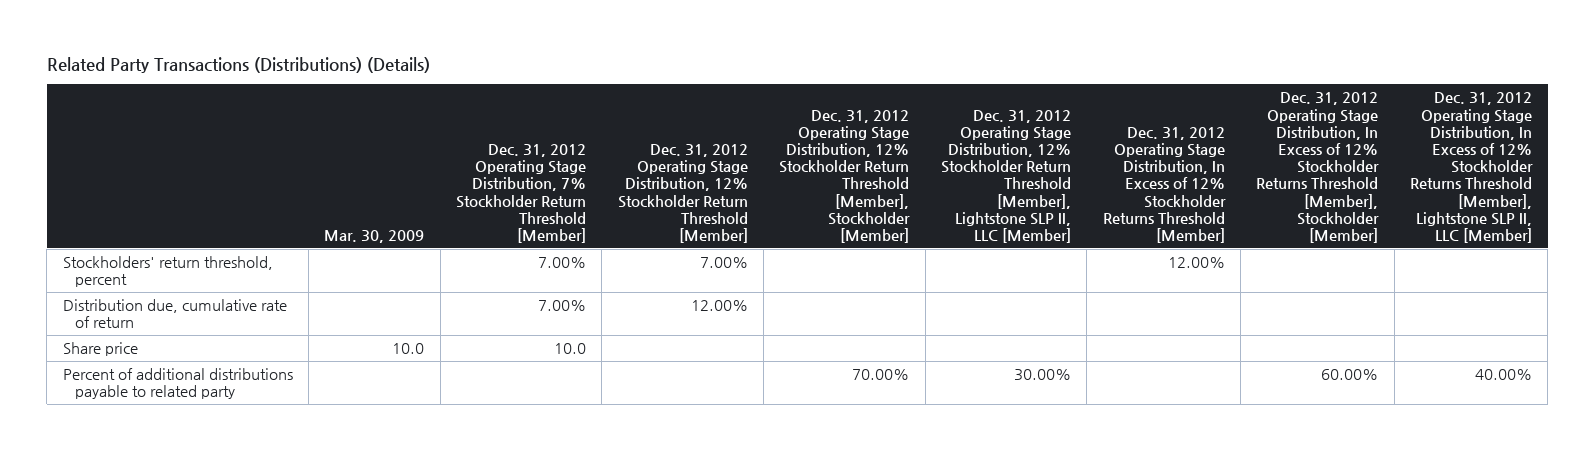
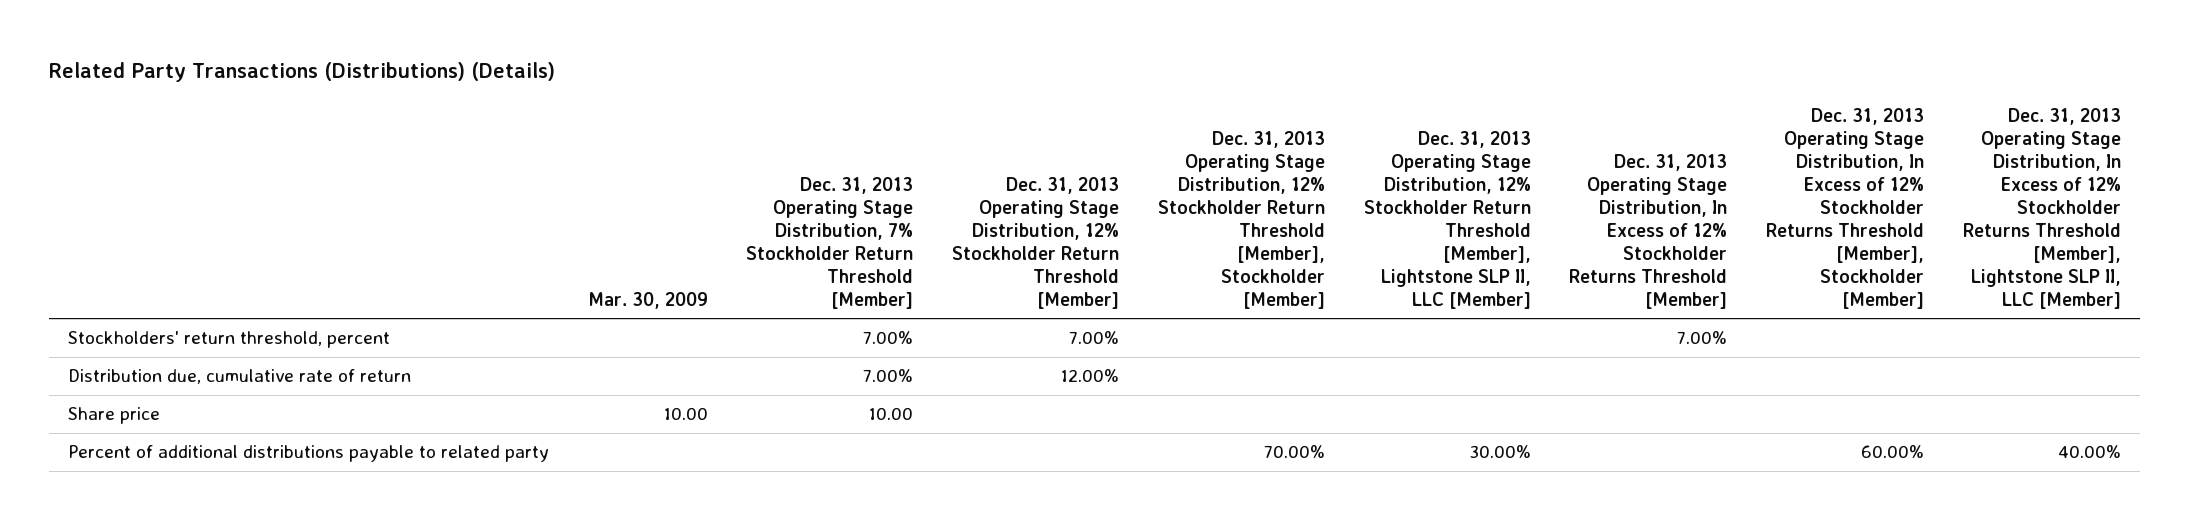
- | Mar. 30, 2009 | Dec. 31, 2012 Operating Stage Distribution, 7% Stockholder Return Threshold [Member] | Dec. 31, 2012 Operating Stage Distribution, 12% Stockholder Return Threshold [Member] | Dec. 31, 2012 Operating Stage Distribution, 12% Stockholder Return Threshold [Member], Stockholder [Member] | Dec. 31, 2012 Operating Stage Distribution, 12% Stockholder Return Threshold [Member], Lightstone SLP II, LLC [Member] | Dec. 31, 2012 Operating Stage Distribution, In Excess of 12% Stockholder Returns Threshold [Member] | Dec. 31, 2012 Operating Stage Distribution, In Excess of 12% Stockholder Returns Threshold [Member], Stockholder [Member] | Dec. 31, 2012 Operating Stage Distribution, In Excess of 12% Stockholder Returns Threshold [Member], Lightstone SLP II, LLC [Member]
+ | Mar. 30, 2009 | Dec. 31, 2013 Operating Stage Distribution, 7% Stockholder Return Threshold [Member] | Dec. 31, 2013 Operating Stage Distribution, 12% Stockholder Return Threshold [Member] | Dec. 31, 2013 Operating Stage Distribution, 12% Stockholder Return Threshold [Member], Stockholder [Member] | Dec. 31, 2013 Operating Stage Distribution, 12% Stockholder Return Threshold [Member], Lightstone SLP II, LLC [Member] | Dec. 31, 2013 Operating Stage Distribution, In Excess of 12% Stockholder Returns Threshold [Member] | Dec. 31, 2013 Operating Stage Distribution, In Excess of 12% Stockholder Returns Threshold [Member], Stockholder [Member] | Dec. 31, 2013 Operating Stage Distribution, In Excess of 12% Stockholder Returns Threshold [Member], Lightstone SLP II, LLC [Member]
- Share price | 10.0 | 10.0 | | | | | |
+ Share price | 10.00 | 10.00 | | | | | |

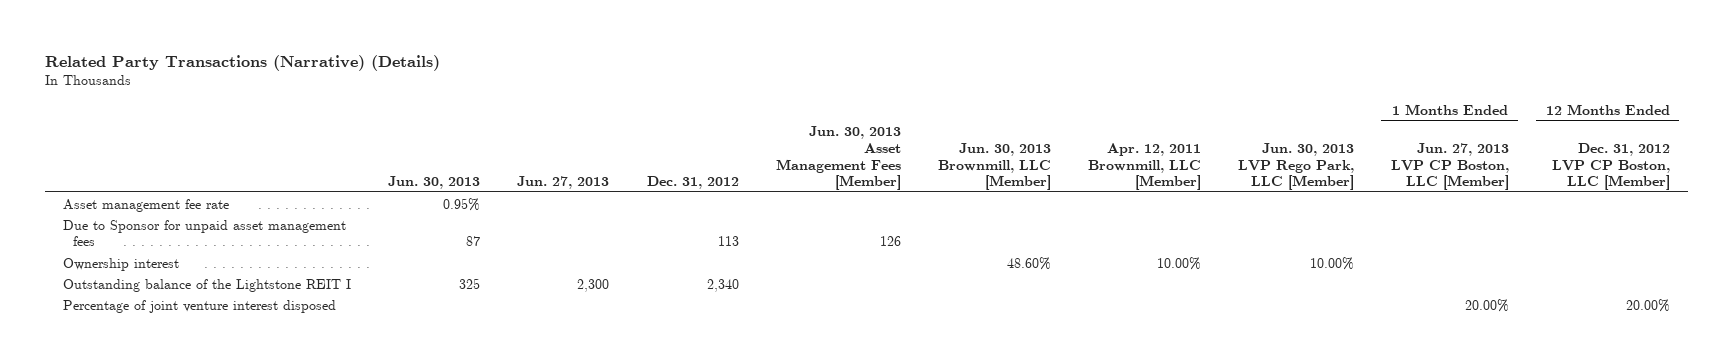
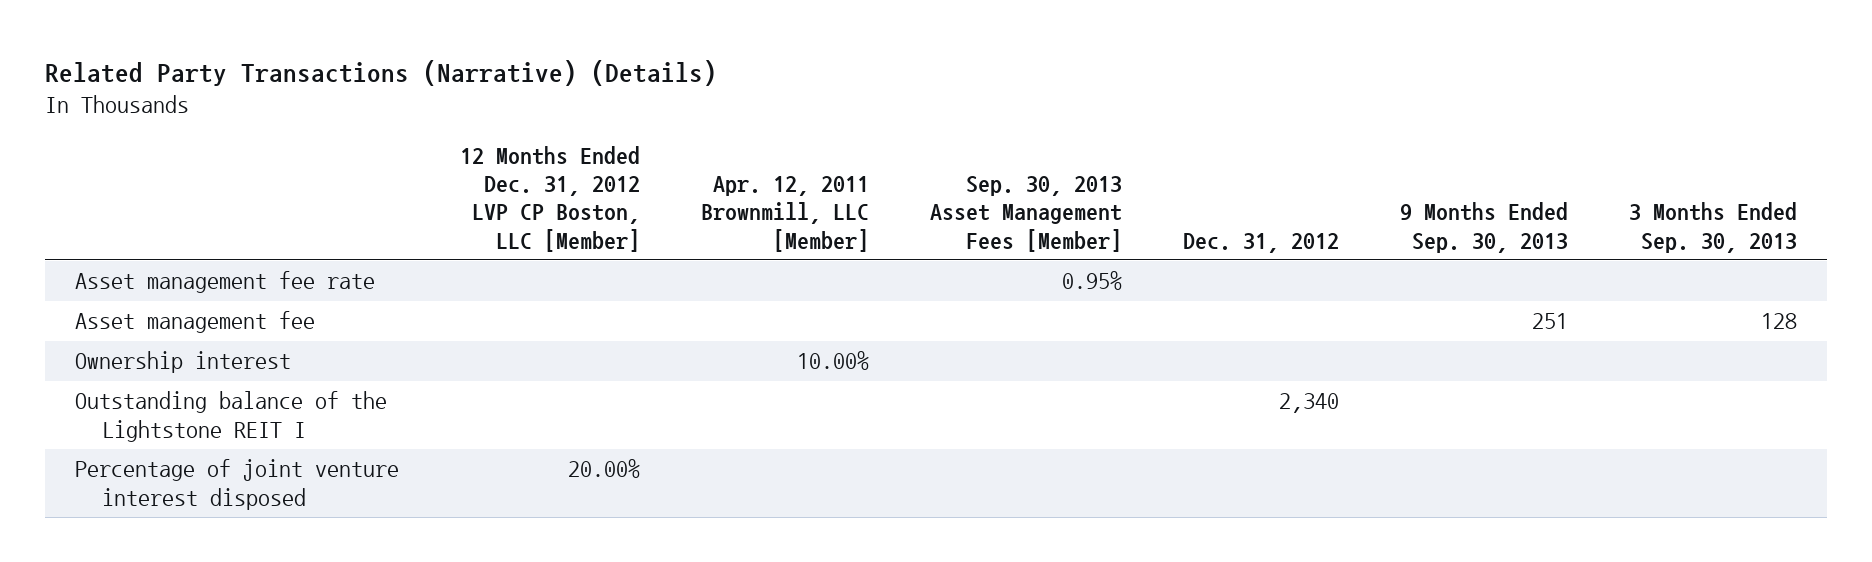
- | Jun. 30, 2013 | Jun. 27, 2013 | Dec. 31, 2012 | Jun. 30, 2013 Asset Management Fees [Member] | Jun. 30, 2013 Brownmill, LLC [Member] | Apr. 12, 2011 Brownmill, LLC [Member] | Jun. 30, 2013 LVP Rego Park, LLC [Member] | 1 Months Ended Jun. 27, 2013 LVP CP Boston, LLC [Member] | 12 Months Ended Dec. 31, 2012 LVP CP Boston, LLC [Member]
+ | 12 Months Ended Dec. 31, 2012 LVP CP Boston, LLC [Member] | Apr. 12, 2011 Brownmill, LLC [Member] | Sep. 30, 2013 Asset Management Fees [Member] | Dec. 31, 2012 | 9 Months Ended Sep. 30, 2013 | 3 Months Ended Sep. 30, 2013
- Due to Sponsor for unpaid asset management fees | 87 | | 113 | 126 | | | | |
+ Asset management fee | | | | | 251 | 128

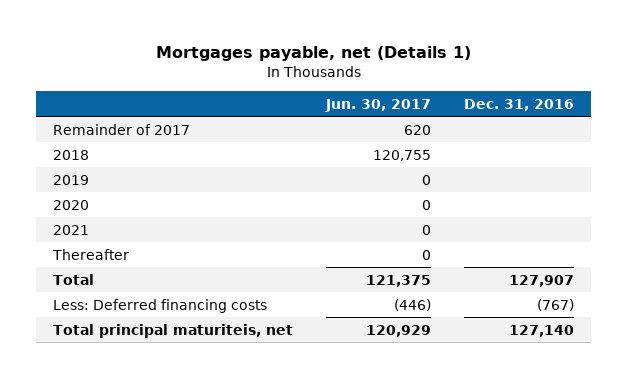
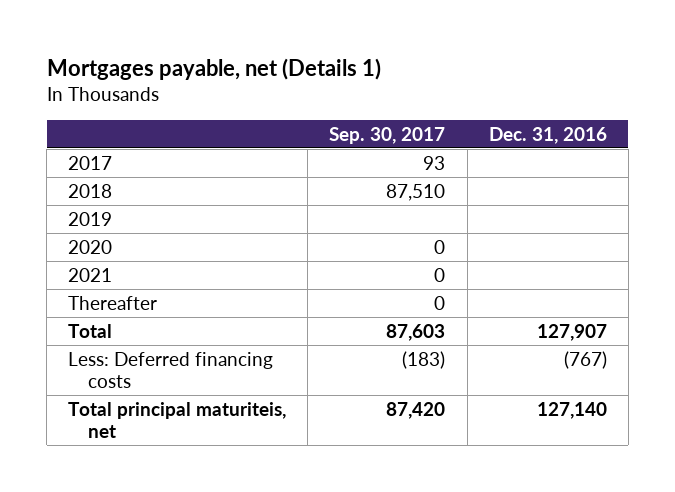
- | Jun. 30, 2017 | Dec. 31, 2016
+ | Sep. 30, 2017 | Dec. 31, 2016
- Remainder of 2017 | 620 |
+ 2017 | 93 |

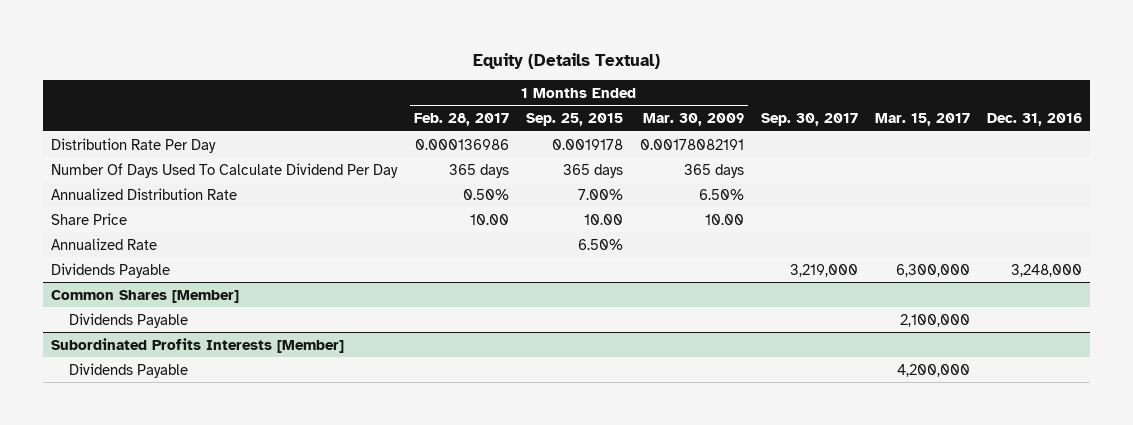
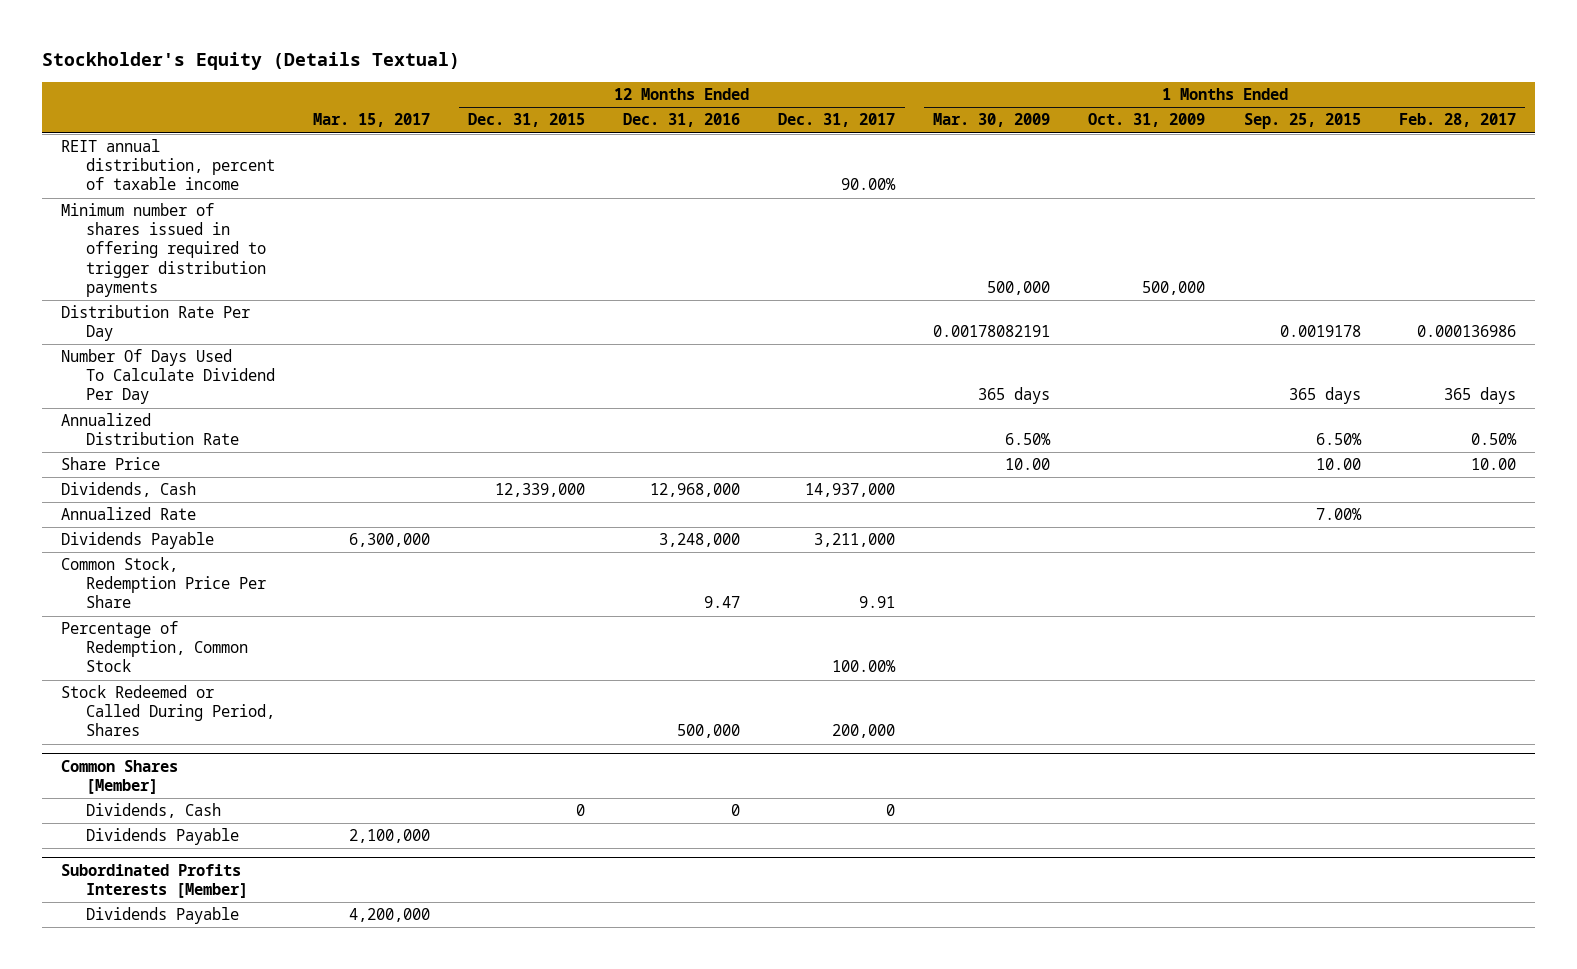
- Equity (Details Textual)
+ Stockholder's Equity (Details Textual)
- | 1 Months Ended Feb. 28, 2017 | 1 Months Ended Sep. 25, 2015 | 1 Months Ended Mar. 30, 2009 | Sep. 30, 2017 | Mar. 15, 2017 | Dec. 31, 2016
+ | Mar. 15, 2017 | 12 Months Ended Dec. 31, 2015 | 12 Months Ended Dec. 31, 2016 | 12 Months Ended Dec. 31, 2017 | 1 Months Ended Mar. 30, 2009 | 1 Months Ended Oct. 31, 2009 | 1 Months Ended Sep. 25, 2015 | 1 Months Ended Feb. 28, 2017
+ REIT annual distribution, percent of taxable income | | | | 90.00% | | | |
+ Minimum number of shares issued in offering required to trigger distribution payments | | | | | 500,000 | 500,000 | |
- Annualized Distribution Rate | 0.50% | 7.00% | 6.50% | | |
+ Annualized Distribution Rate | | | | | 6.50% | | 6.50% | 0.50%
- Annualized Rate | | 6.50% | | | |
+ Dividends, Cash | | 12,339,000 | 12,968,000 | 14,937,000 | | | |
+ Annualized Rate | | | | | | | 7.00% |
+ Common Stock, Redemption Price Per Share | | | 9.47 | 9.91 | | | |
+ Percentage of Redemption, Common Stock | | | | 100.00% | | | |
+ Stock Redeemed or Called During Period, Shares | | | 500,000 | 200,000 | | | |
@ Common Shares [Member]
+ Dividends, Cash | | 0 | 0 | 0 | | | |

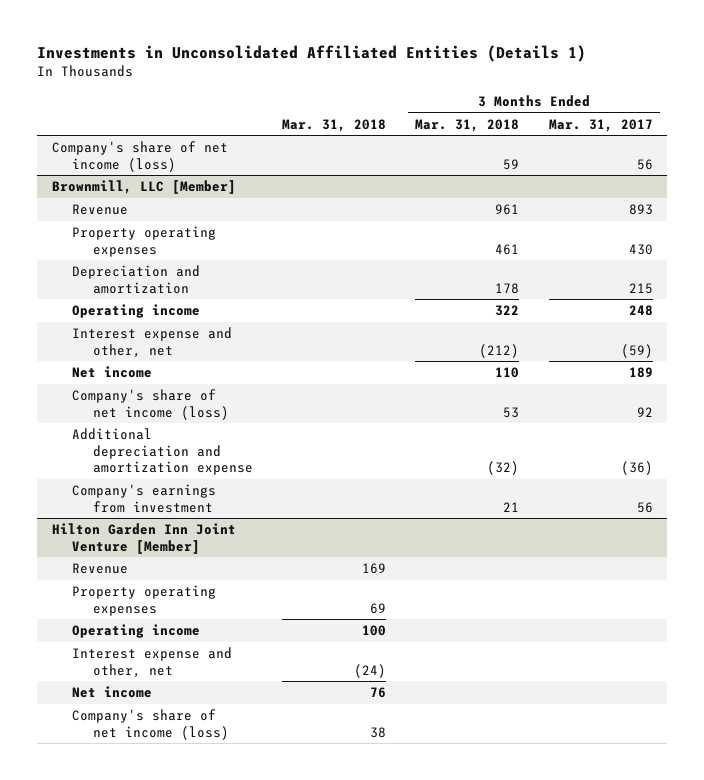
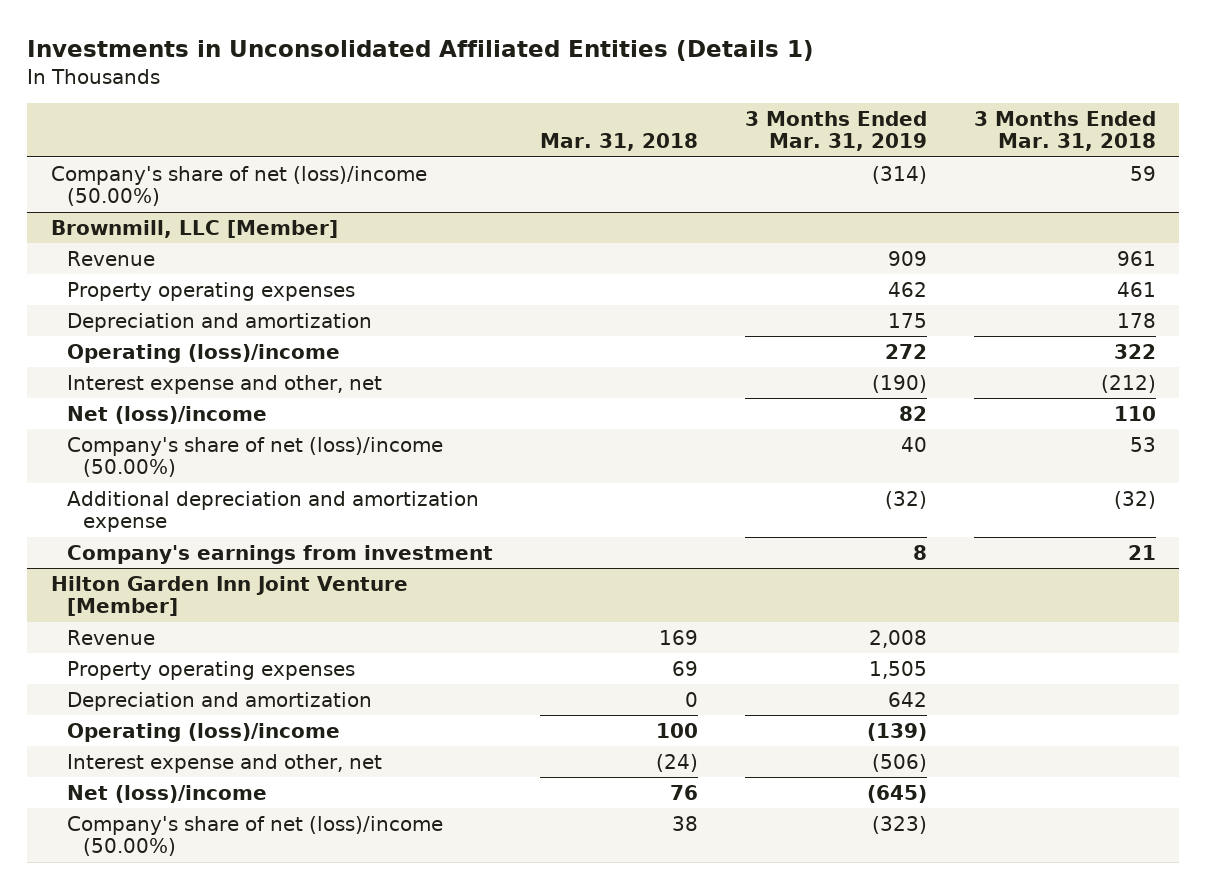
- | Mar. 31, 2018 | 3 Months Ended Mar. 31, 2018 | 3 Months Ended Mar. 31, 2017
+ | Mar. 31, 2018 | 3 Months Ended Mar. 31, 2019 | 3 Months Ended Mar. 31, 2018
- Company's share of net income (loss) | | 59 | 56
+ Company's share of net (loss)/income (50.00%) | | (314) | 59
@ Brownmill, LLC [Member]
- Operating income | | 322 | 248
+ Operating (loss)/income | | 272 | 322
- Net income | | 110 | 189
- Company's share of net income (loss) | | 53 | 92
+ Net (loss)/income | | 82 | 110
+ Company's share of net (loss)/income (50.00%) | | 40 | 53
@ Hilton Garden Inn Joint Venture [Member]
- Operating income | 100 | |
+ Depreciation and amortization | 0 | 642 |
+ Operating (loss)/income | 100 | (139) |
- Net income | 76 | |
- Company's share of net income (loss) | 38 | |
+ Net (loss)/income | 76 | (645) |
+ Company's share of net (loss)/income (50.00%) | 38 | (323) |

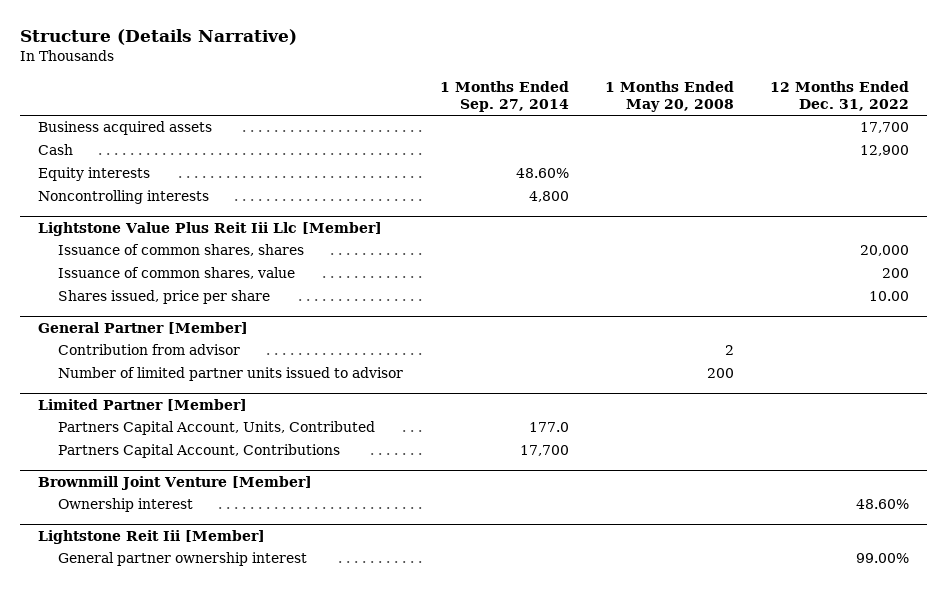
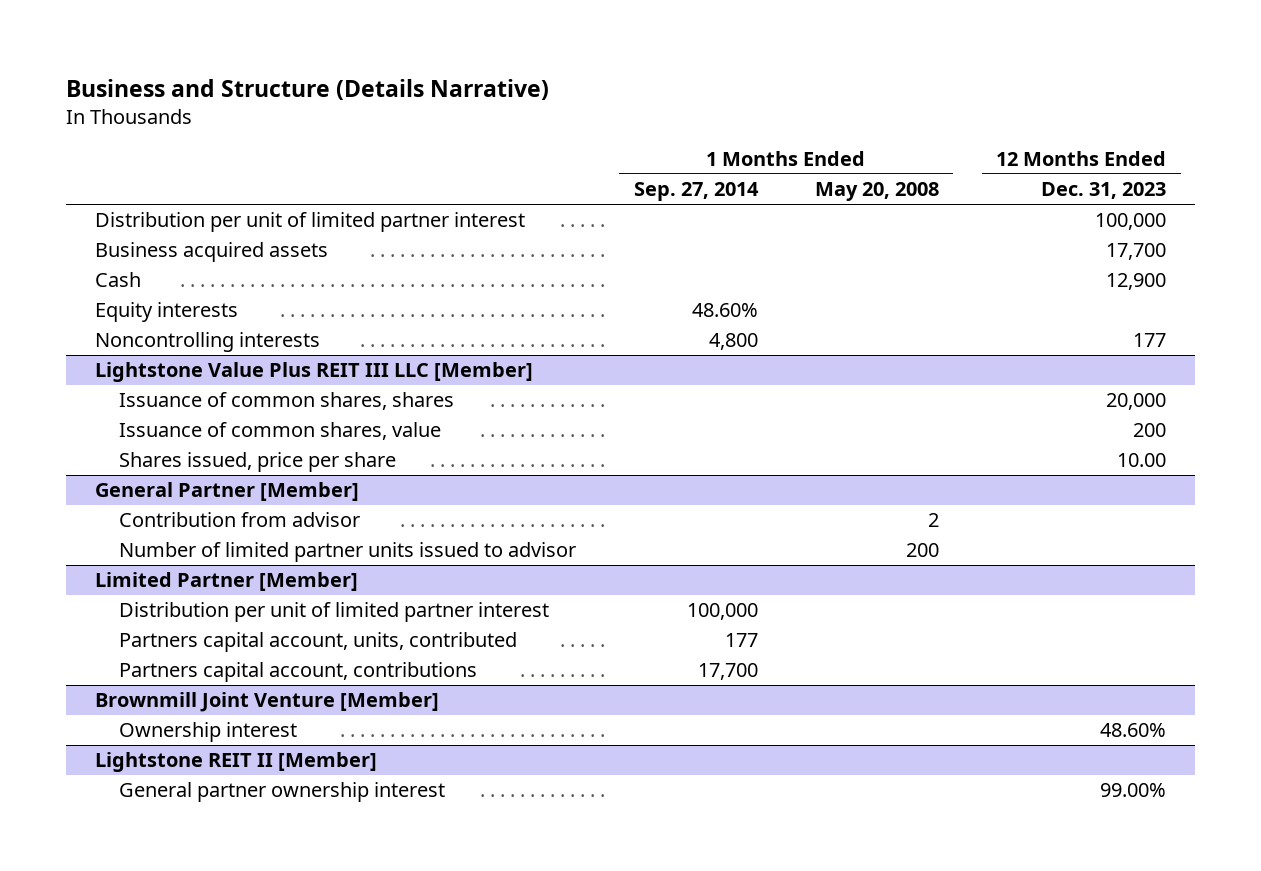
- Structure (Details Narrative)
+ Business and Structure (Details Narrative)
- | 1 Months Ended Sep. 27, 2014 | 1 Months Ended May 20, 2008 | 12 Months Ended Dec. 31, 2022
+ | 1 Months Ended Sep. 27, 2014 | 1 Months Ended May 20, 2008 | 12 Months Ended Dec. 31, 2023
+ Distribution per unit of limited partner interest | | | 100,000
- Lightstone Value Plus Reit Iii Llc [Member]
+ Lightstone Value Plus REIT III LLC [Member]
@ Limited Partner [Member]
- Partners Capital Account, Units, Contributed | 177.0 | |
- Partners Capital Account, Contributions | 17,700 | |
+ Distribution per unit of limited partner interest | 100,000 | |
+ Partners capital account, units, contributed | 177 | |
+ Partners capital account, contributions | 17,700 | |
- Lightstone Reit Iii [Member]
+ Lightstone REIT II [Member]

